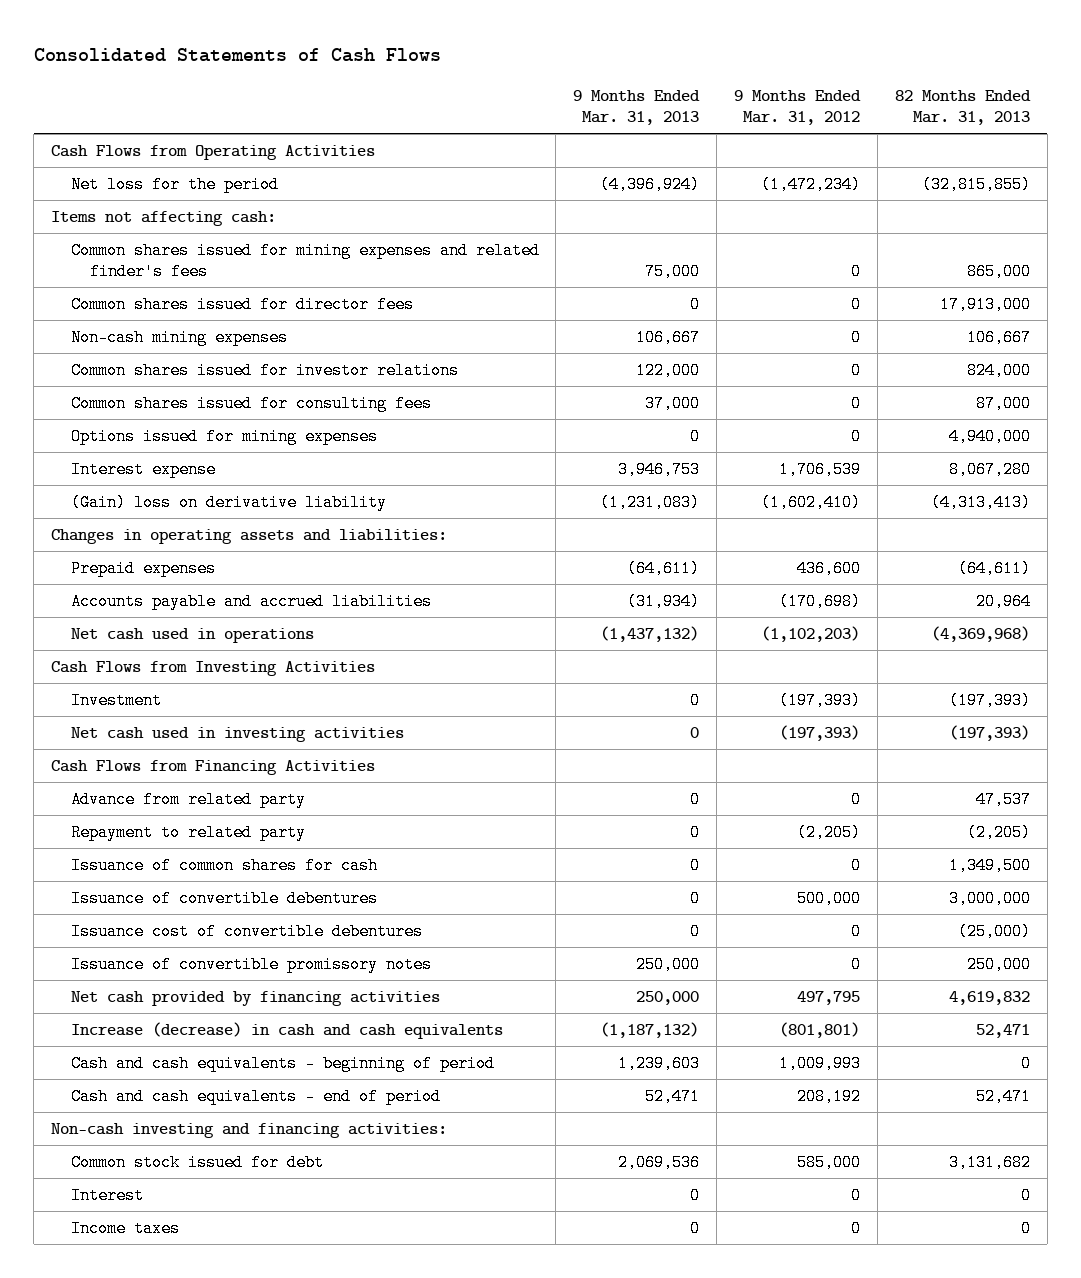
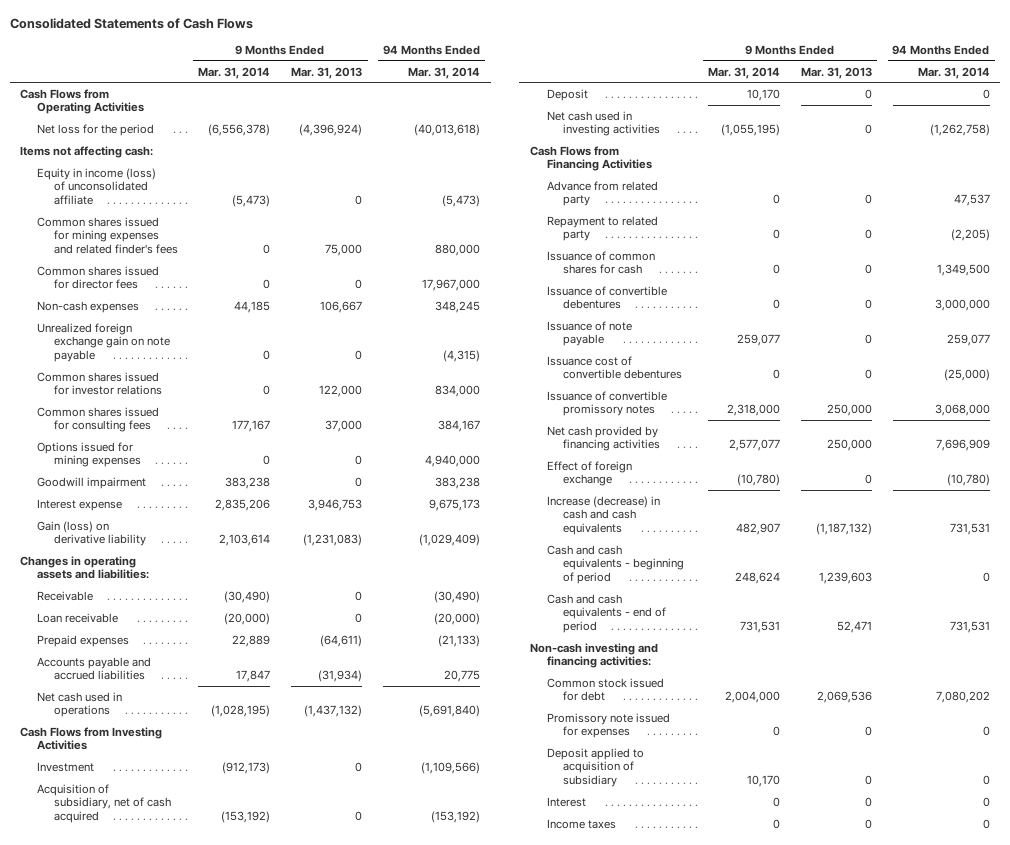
- | 9 Months Ended Mar. 31, 2013 | 9 Months Ended Mar. 31, 2012 | 82 Months Ended Mar. 31, 2013
+ | 9 Months Ended Mar. 31, 2014 | 9 Months Ended Mar. 31, 2013 | 94 Months Ended Mar. 31, 2014
+ Equity in income (loss) of unconsolidated affiliate | (5,473) | 0 | (5,473)
- Non-cash mining expenses | 106,667 | 0 | 106,667
+ Non-cash expenses | 44,185 | 106,667 | 348,245
+ Unrealized foreign exchange gain on note payable | 0 | 0 | (4,315)
+ Goodwill impairment | 383,238 | 0 | 383,238
- (Gain) loss on derivative liability | (1,231,083) | (1,602,410) | (4,313,413)
+ Gain (loss) on derivative liability | 2,103,614 | (1,231,083) | (1,029,409)
+ Receivable | (30,490) | 0 | (30,490)
+ Loan receivable | (20,000) | 0 | (20,000)
+ Acquisition of subsidiary, net of cash acquired | (153,192) | 0 | (153,192)
+ Deposit | 10,170 | 0 | 0
+ Issuance of note payable | 259,077 | 0 | 259,077
+ Effect of foreign exchange | (10,780) | 0 | (10,780)
+ Promissory note issued for expenses | 0 | 0 | 0
+ Deposit applied to acquisition of subsidiary | 10,170 | 0 | 0

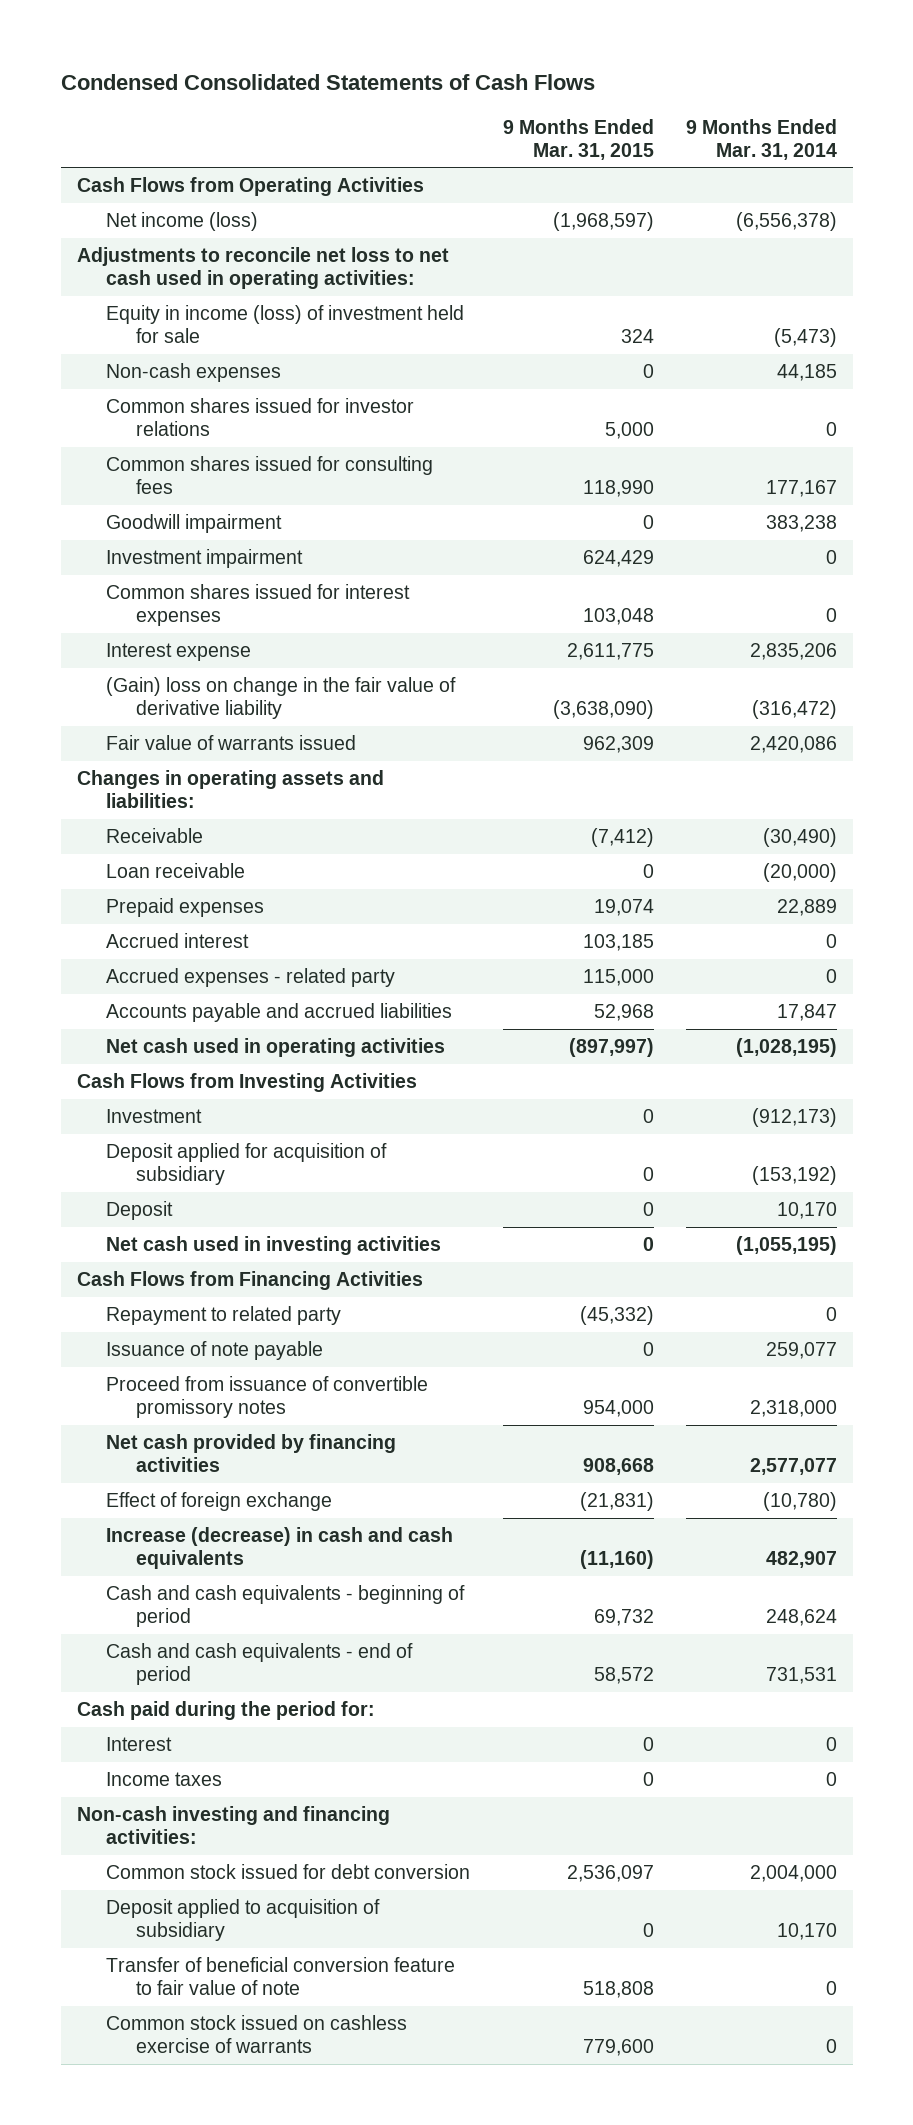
- Consolidated Statements of Cash Flows
+ Condensed Consolidated Statements of Cash Flows
- | 9 Months Ended Mar. 31, 2014 | 9 Months Ended Mar. 31, 2013 | 94 Months Ended Mar. 31, 2014
+ | 9 Months Ended Mar. 31, 2015 | 9 Months Ended Mar. 31, 2014
- Net loss for the period | (6,556,378) | (4,396,924) | (40,013,618)
- Items not affecting cash:
- Equity in income (loss) of unconsolidated affiliate | (5,473) | 0 | (5,473)
- Common shares issued for mining expenses and related finder's fees | 0 | 75,000 | 880,000
- Common shares issued for director fees | 0 | 0 | 17,967,000
+ Net income (loss) | (1,968,597) | (6,556,378)
+ Adjustments to reconcile net loss to net cash used in operating activities:
+ Equity in income (loss) of investment held for sale | 324 | (5,473)
- Unrealized foreign exchange gain on note payable | 0 | 0 | (4,315)
- Options issued for mining expenses | 0 | 0 | 4,940,000
+ Investment impairment | 624,429 | 0
+ Common shares issued for interest expenses | 103,048 | 0
- Gain (loss) on derivative liability | 2,103,614 | (1,231,083) | (1,029,409)
+ (Gain) loss on change in the fair value of derivative liability | (3,638,090) | (316,472)
+ Fair value of warrants issued | 962,309 | 2,420,086
+ Accrued interest | 103,185 | 0
+ Accrued expenses - related party | 115,000 | 0
- Net cash used in operations | (1,028,195) | (1,437,132) | (5,691,840)
+ Net cash used in operating activities | (897,997) | (1,028,195)
- Acquisition of subsidiary, net of cash acquired | (153,192) | 0 | (153,192)
+ Deposit applied for acquisition of subsidiary | 0 | (153,192)
- Advance from related party | 0 | 0 | 47,537
- Issuance of common shares for cash | 0 | 0 | 1,349,500
- Issuance of convertible debentures | 0 | 0 | 3,000,000
- Issuance cost of convertible debentures | 0 | 0 | (25,000)
- Issuance of convertible promissory notes | 2,318,000 | 250,000 | 3,068,000
+ Proceed from issuance of convertible promissory notes | 954,000 | 2,318,000
- Common stock issued for debt | 2,004,000 | 2,069,536 | 7,080,202
- Promissory note issued for expenses | 0 | 0 | 0
+ Cash paid during the period for:
moved down: Non-cash investing and financing activities:
+ Common stock issued for debt conversion | 2,536,097 | 2,004,000
moved down: Deposit applied to acquisition of subsidiary | 0 | 10,170
+ Transfer of beneficial conversion feature to fair value of note | 518,808 | 0
+ Common stock issued on cashless exercise of warrants | 779,600 | 0

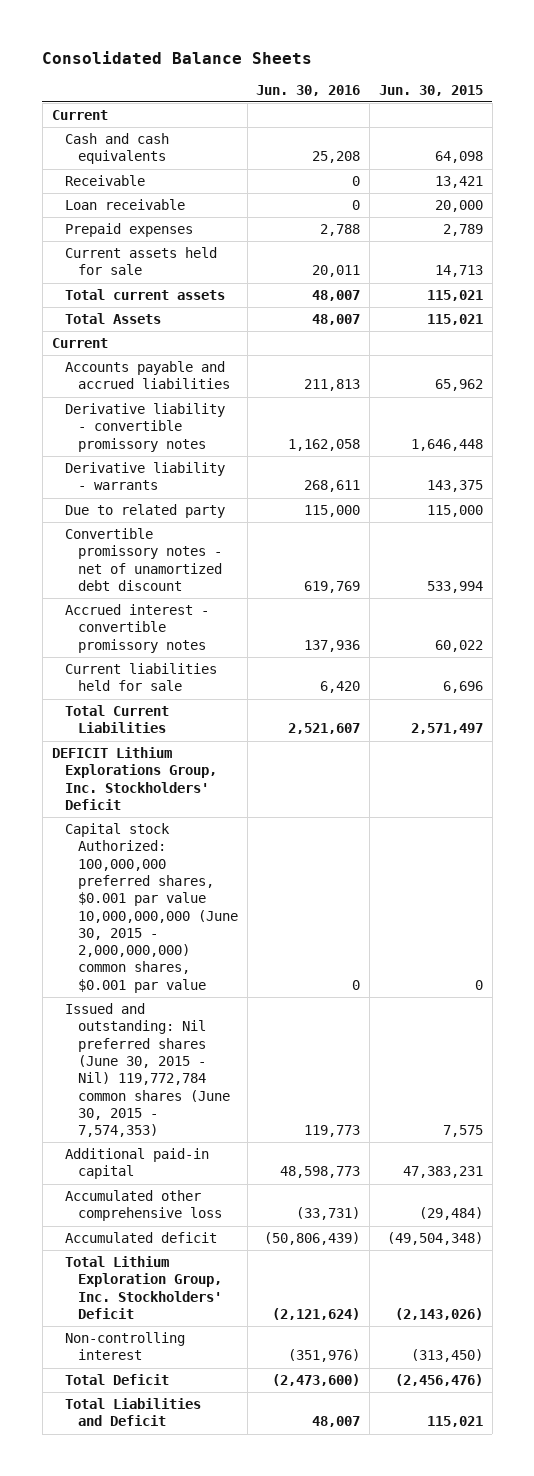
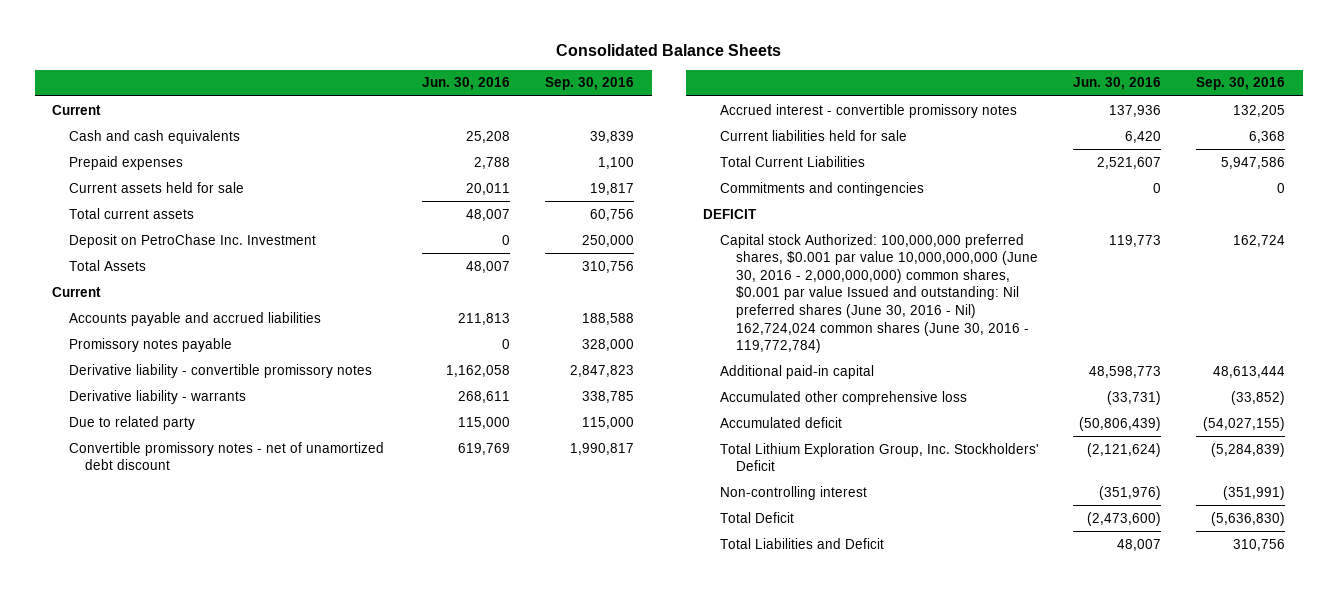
- | Jun. 30, 2016 | Jun. 30, 2015
+ | Jun. 30, 2016 | Sep. 30, 2016
- Receivable | 0 | 13,421
- Loan receivable | 0 | 20,000
+ Deposit on PetroChase Inc. Investment | 0 | 250,000
+ Promissory notes payable | 0 | 328,000
- DEFICIT Lithium Explorations Group, Inc. Stockholders' Deficit
- Capital stock Authorized: 100,000,000 preferred shares, $0.001 par value 10,000,000,000 (June 30, 2015 - 2,000,000,000) common shares, $0.001 par value | 0 | 0
- Issued and outstanding: Nil preferred shares (June 30, 2015 - Nil) 119,772,784 common shares (June 30, 2015 - 7,574,353) | 119,773 | 7,575
+ Commitments and contingencies | 0 | 0
+ DEFICIT
+ Capital stock Authorized: 100,000,000 preferred shares, $0.001 par value 10,000,000,000 (June 30, 2016 - 2,000,000,000) common shares, $0.001 par value Issued and outstanding: Nil preferred shares (June 30, 2016 - Nil) 162,724,024 common shares (June 30, 2016 - 119,772,784) | 119,773 | 162,724

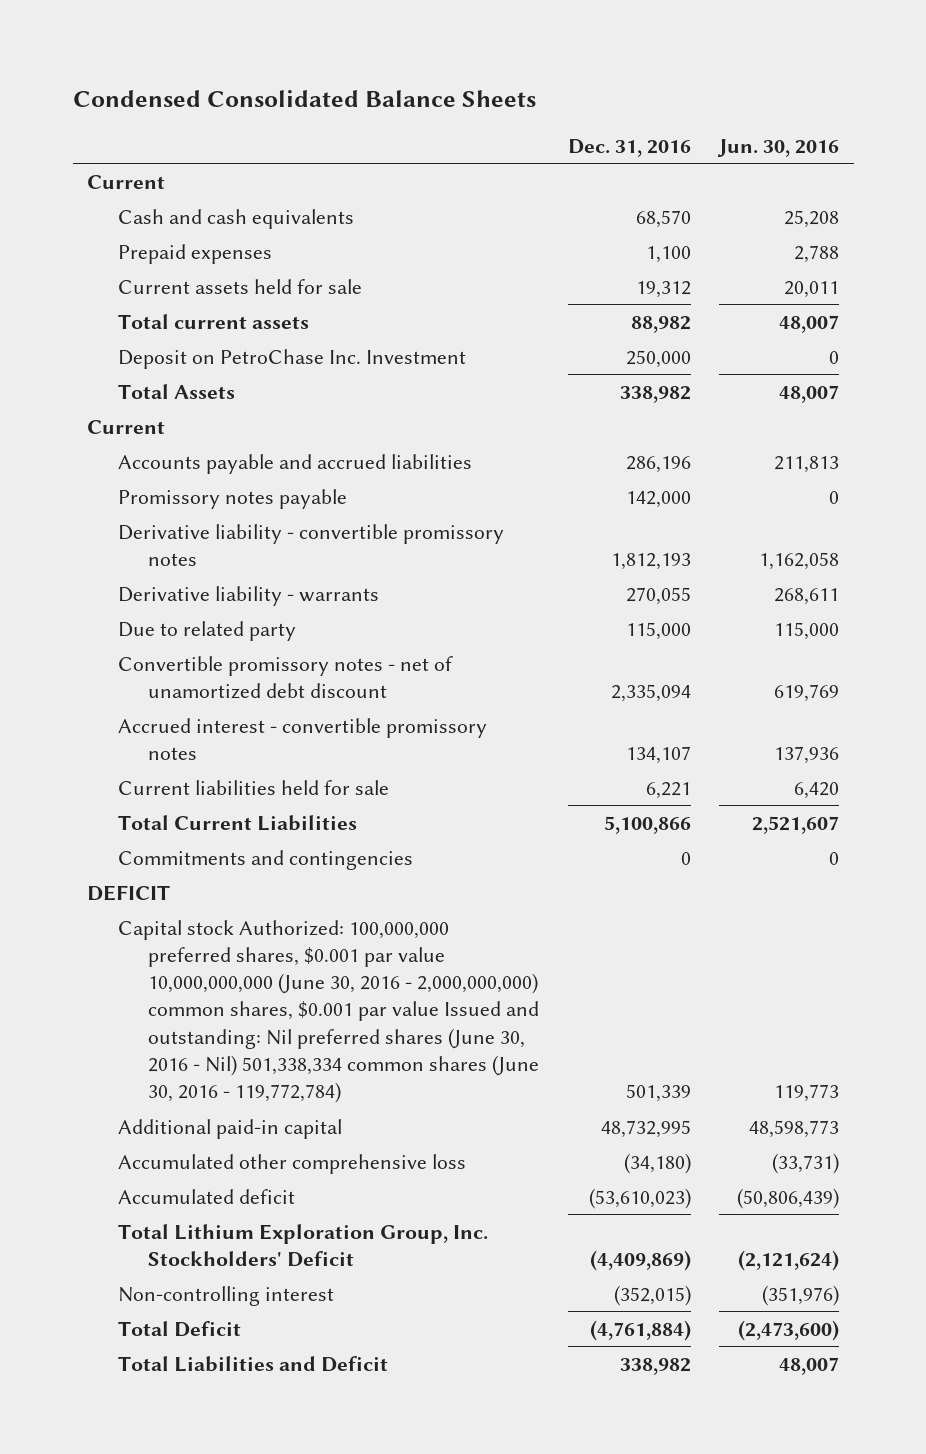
- Consolidated Balance Sheets
+ Condensed Consolidated Balance Sheets
- | Jun. 30, 2016 | Sep. 30, 2016
+ | Dec. 31, 2016 | Jun. 30, 2016
- Capital stock Authorized: 100,000,000 preferred shares, $0.001 par value 10,000,000,000 (June 30, 2016 - 2,000,000,000) common shares, $0.001 par value Issued and outstanding: Nil preferred shares (June 30, 2016 - Nil) 162,724,024 common shares (June 30, 2016 - 119,772,784) | 119,773 | 162,724
+ Capital stock Authorized: 100,000,000 preferred shares, $0.001 par value 10,000,000,000 (June 30, 2016 - 2,000,000,000) common shares, $0.001 par value Issued and outstanding: Nil preferred shares (June 30, 2016 - Nil) 501,338,334 common shares (June 30, 2016 - 119,772,784) | 501,339 | 119,773

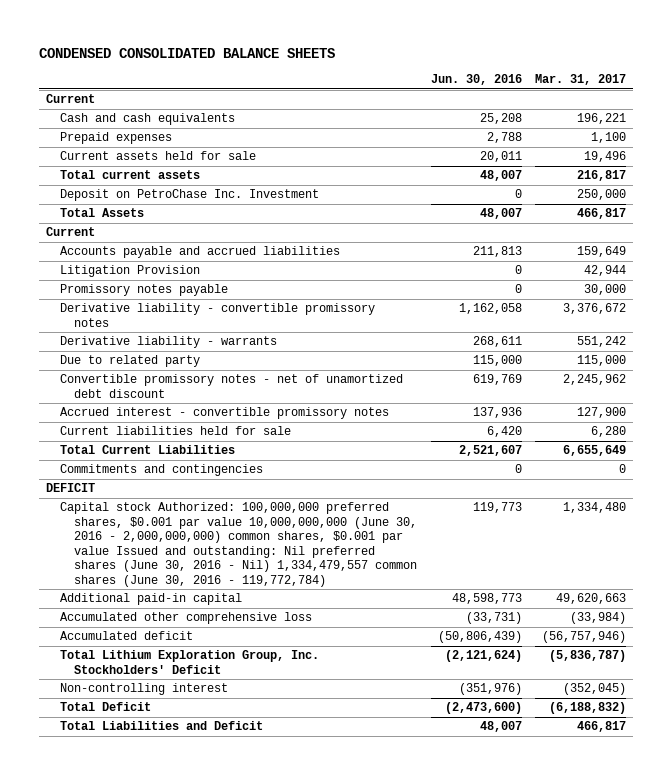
- Condensed Consolidated Balance Sheets
+ CONDENSED CONSOLIDATED BALANCE SHEETS
- | Dec. 31, 2016 | Jun. 30, 2016
+ | Jun. 30, 2016 | Mar. 31, 2017
+ Litigation Provision | 0 | 42,944
- Capital stock Authorized: 100,000,000 preferred shares, $0.001 par value 10,000,000,000 (June 30, 2016 - 2,000,000,000) common shares, $0.001 par value Issued and outstanding: Nil preferred shares (June 30, 2016 - Nil) 501,338,334 common shares (June 30, 2016 - 119,772,784) | 501,339 | 119,773
+ Capital stock Authorized: 100,000,000 preferred shares, $0.001 par value 10,000,000,000 (June 30, 2016 - 2,000,000,000) common shares, $0.001 par value Issued and outstanding: Nil preferred shares (June 30, 2016 - Nil) 1,334,479,557 common shares (June 30, 2016 - 119,772,784) | 119,773 | 1,334,480

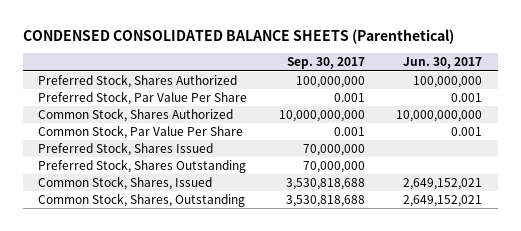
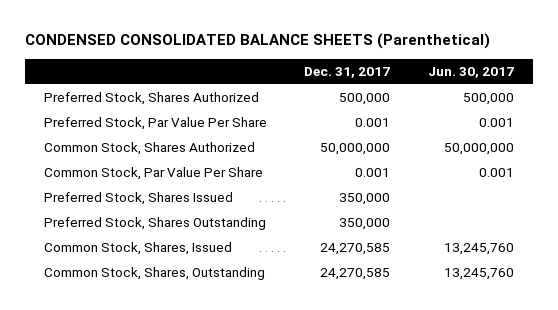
- | Sep. 30, 2017 | Jun. 30, 2017
+ | Dec. 31, 2017 | Jun. 30, 2017
- Preferred Stock, Shares Authorized | 100,000,000 | 100,000,000
+ Preferred Stock, Shares Authorized | 500,000 | 500,000
- Common Stock, Shares Authorized | 10,000,000,000 | 10,000,000,000
+ Common Stock, Shares Authorized | 50,000,000 | 50,000,000
- Common Stock, Shares, Issued | 3,530,818,688 | 2,649,152,021
- Common Stock, Shares, Outstanding | 3,530,818,688 | 2,649,152,021
+ Common Stock, Shares, Issued | 24,270,585 | 13,245,760
+ Common Stock, Shares, Outstanding | 24,270,585 | 13,245,760

